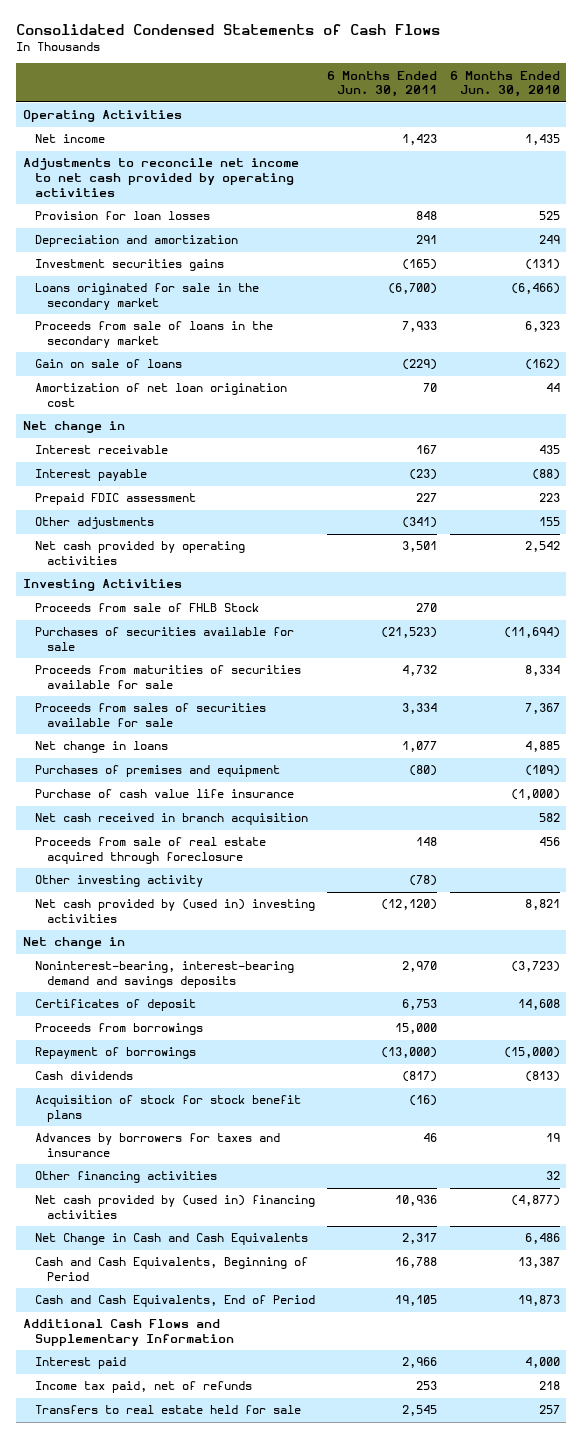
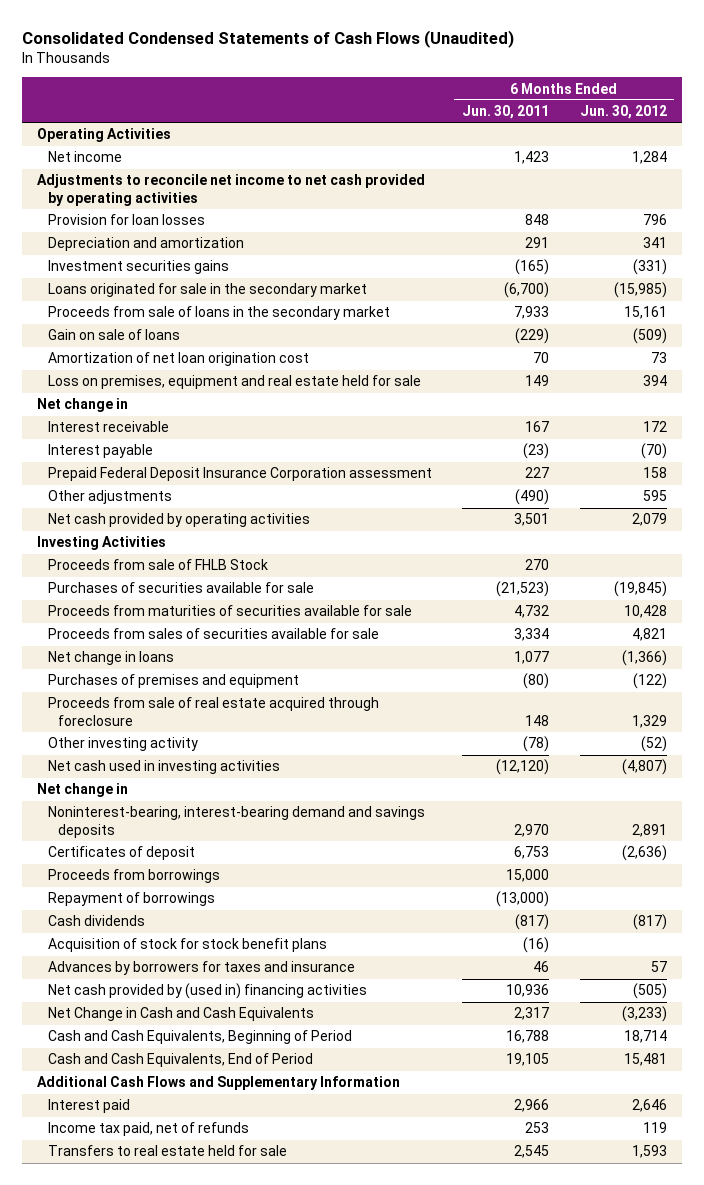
- Consolidated Condensed Statements of Cash Flows
+ Consolidated Condensed Statements of Cash Flows (Unaudited)
- | 6 Months Ended Jun. 30, 2011 | 6 Months Ended Jun. 30, 2010
+ | 6 Months Ended Jun. 30, 2011 | 6 Months Ended Jun. 30, 2012
+ Loss on premises, equipment and real estate held for sale | 149 | 394
- Prepaid FDIC assessment | 227 | 223
- Other adjustments | (341) | 155
+ Prepaid Federal Deposit Insurance Corporation assessment | 227 | 158
+ Other adjustments | (490) | 595
- Purchase of cash value life insurance | | (1,000)
- Net cash received in branch acquisition | | 582
- Net cash provided by (used in) investing activities | (12,120) | 8,821
+ Net cash used in investing activities | (12,120) | (4,807)
- Other financing activities | | 32

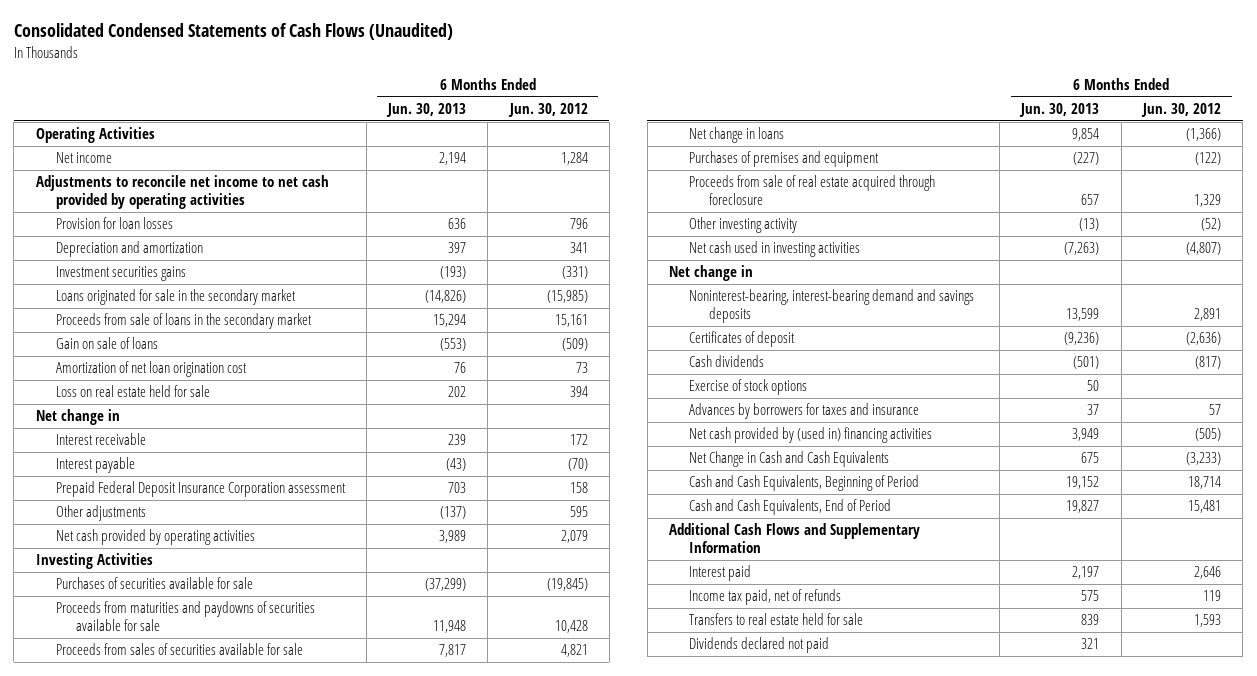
- | 6 Months Ended Jun. 30, 2011 | 6 Months Ended Jun. 30, 2012
+ | 6 Months Ended Jun. 30, 2013 | 6 Months Ended Jun. 30, 2012
- Loss on premises, equipment and real estate held for sale | 149 | 394
+ Loss on real estate held for sale | 202 | 394
- Proceeds from sale of FHLB Stock | 270 |
- Proceeds from maturities of securities available for sale | 4,732 | 10,428
+ Proceeds from maturities and paydowns of securities available for sale | 11,948 | 10,428
- Proceeds from borrowings | 15,000 |
- Repayment of borrowings | (13,000) |
- Acquisition of stock for stock benefit plans | (16) |
+ Exercise of stock options | 50 |
+ Dividends declared not paid | 321 |

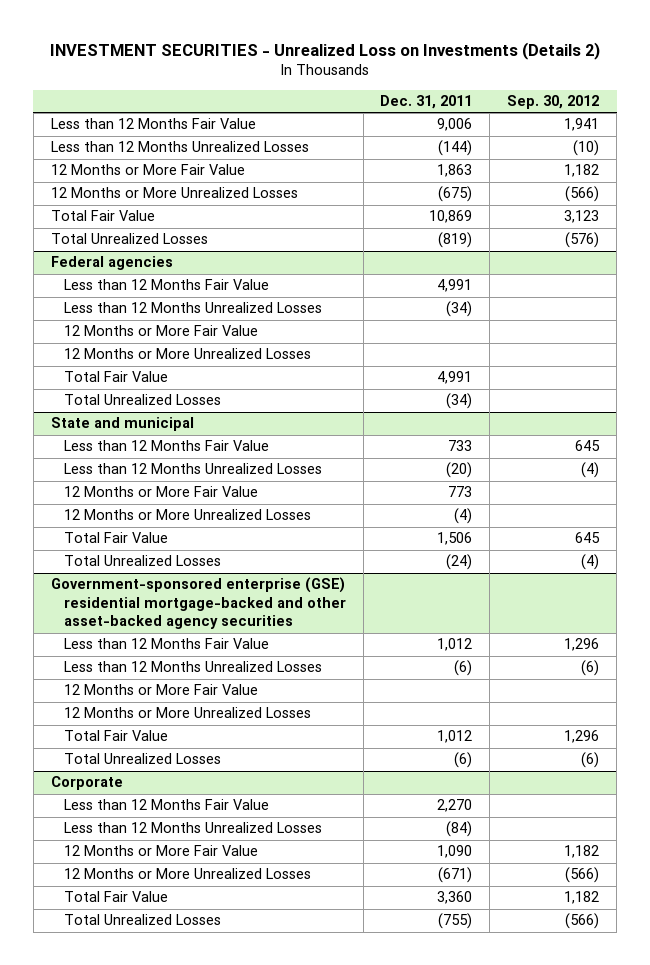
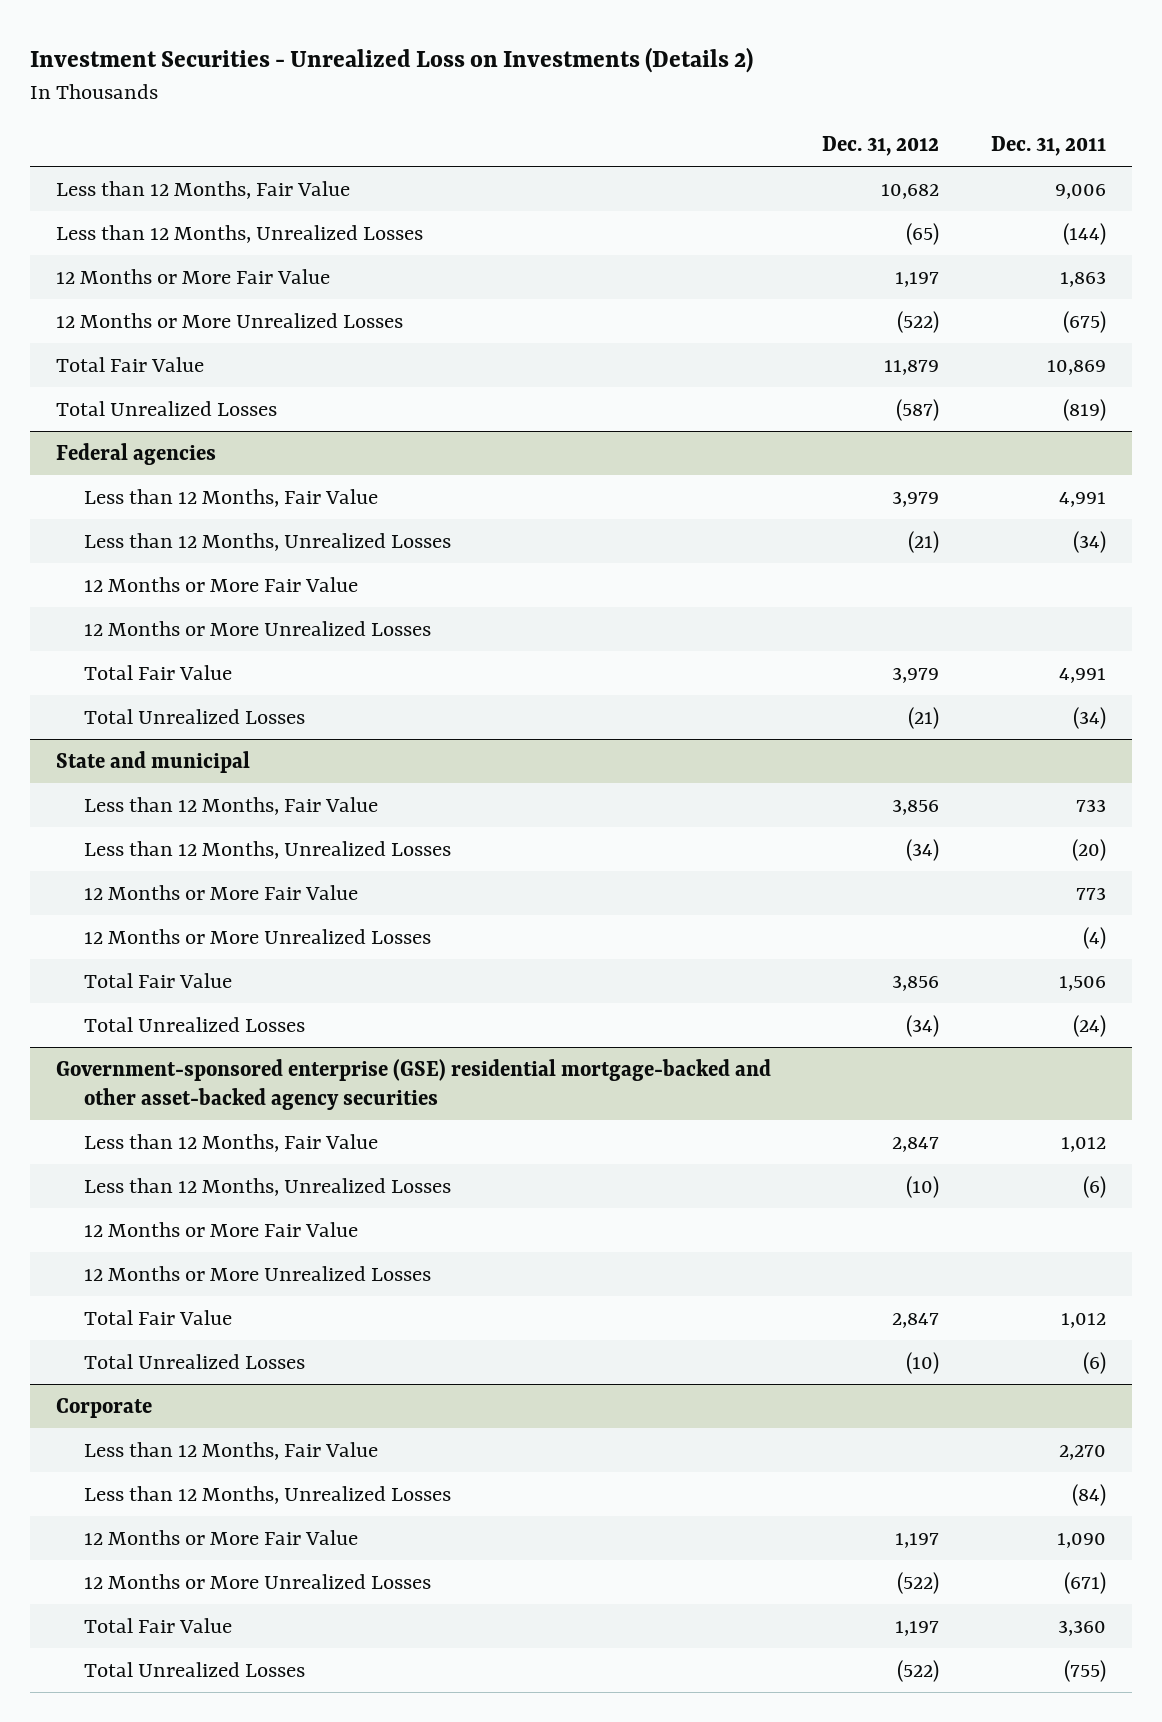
- INVESTMENT SECURITIES - Unrealized Loss on Investments (Details 2)
+ Investment Securities - Unrealized Loss on Investments (Details 2)
- | Dec. 31, 2011 | Sep. 30, 2012
+ | Dec. 31, 2012 | Dec. 31, 2011
- Less than 12 Months Fair Value | 9,006 | 1,941
- Less than 12 Months Unrealized Losses | (144) | (10)
+ Less than 12 Months, Fair Value | 10,682 | 9,006
+ Less than 12 Months, Unrealized Losses | (65) | (144)
@ Federal agencies
- Less than 12 Months Fair Value | 4,991 |
- Less than 12 Months Unrealized Losses | (34) |
+ Less than 12 Months, Fair Value | 3,979 | 4,991
+ Less than 12 Months, Unrealized Losses | (21) | (34)
@ State and municipal
- Less than 12 Months Fair Value | 733 | 645
- Less than 12 Months Unrealized Losses | (20) | (4)
+ Less than 12 Months, Fair Value | 3,856 | 733
+ Less than 12 Months, Unrealized Losses | (34) | (20)
@ Government-sponsored enterprise (GSE) residential mortgage-backed and other asset-backed agency securities
- Less than 12 Months Fair Value | 1,012 | 1,296
- Less than 12 Months Unrealized Losses | (6) | (6)
+ Less than 12 Months, Fair Value | 2,847 | 1,012
+ Less than 12 Months, Unrealized Losses | (10) | (6)
@ Corporate
- Less than 12 Months Fair Value | 2,270 |
- Less than 12 Months Unrealized Losses | (84) |
+ Less than 12 Months, Fair Value | | 2,270
+ Less than 12 Months, Unrealized Losses | | (84)

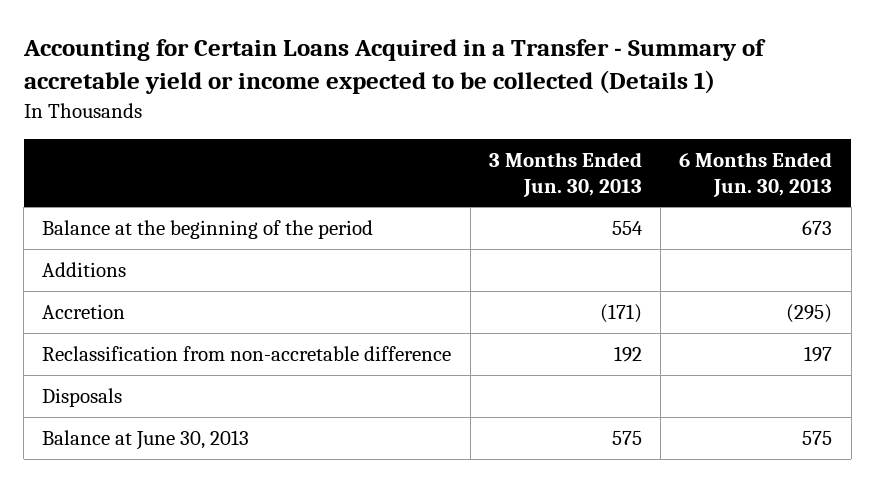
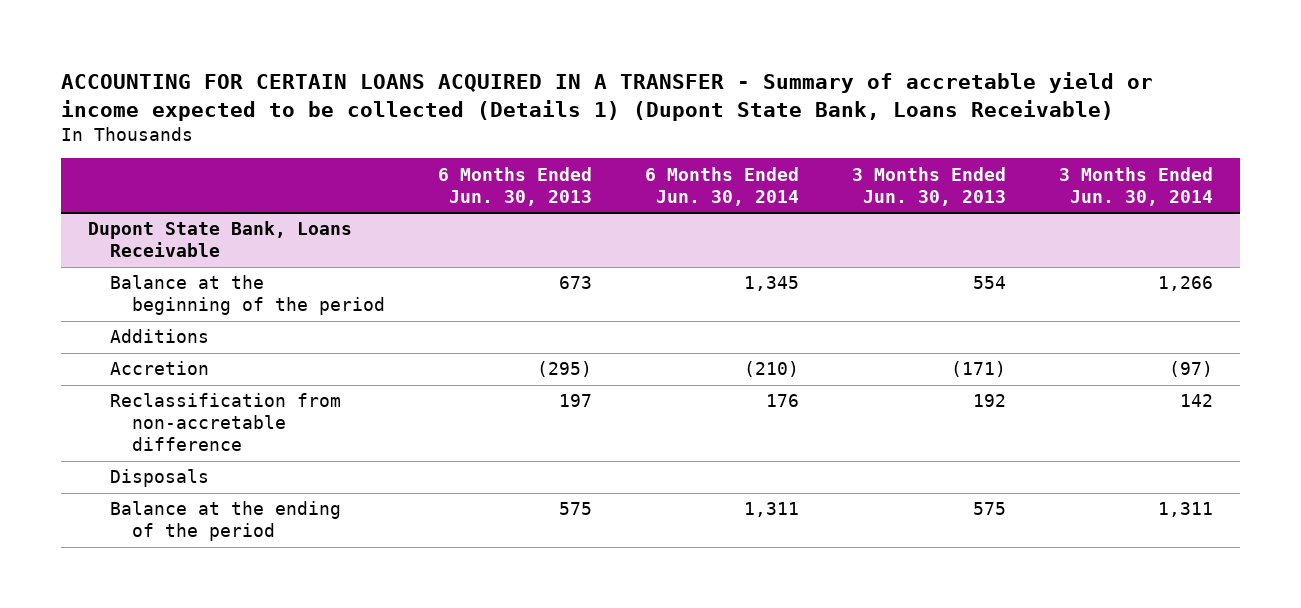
- Accounting for Certain Loans Acquired in a Transfer - Summary of accretable yield or income expected to be collected (Details 1)
+ ACCOUNTING FOR CERTAIN LOANS ACQUIRED IN A TRANSFER - Summary of accretable yield or income expected to be collected (Details 1) (Dupont State Bank, Loans Receivable)
- | 3 Months Ended Jun. 30, 2013 | 6 Months Ended Jun. 30, 2013
+ | 6 Months Ended Jun. 30, 2013 | 6 Months Ended Jun. 30, 2014 | 3 Months Ended Jun. 30, 2013 | 3 Months Ended Jun. 30, 2014
+ Dupont State Bank, Loans Receivable
- Balance at June 30, 2013 | 575 | 575
+ Balance at the ending of the period | 575 | 1,311 | 575 | 1,311

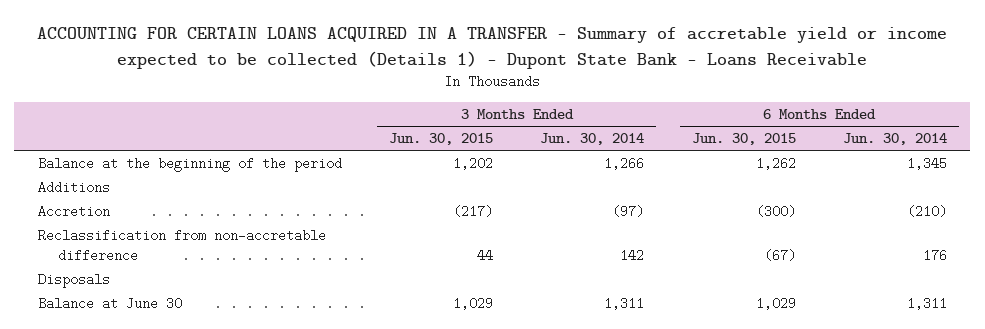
- ACCOUNTING FOR CERTAIN LOANS ACQUIRED IN A TRANSFER - Summary of accretable yield or income expected to be collected (Details 1) (Dupont State Bank, Loans Receivable)
+ ACCOUNTING FOR CERTAIN LOANS ACQUIRED IN A TRANSFER - Summary of accretable yield or income expected to be collected (Details 1) - Dupont State Bank - Loans Receivable
- | 6 Months Ended Jun. 30, 2013 | 6 Months Ended Jun. 30, 2014 | 3 Months Ended Jun. 30, 2013 | 3 Months Ended Jun. 30, 2014
+ | 3 Months Ended Jun. 30, 2015 | 3 Months Ended Jun. 30, 2014 | 6 Months Ended Jun. 30, 2015 | 6 Months Ended Jun. 30, 2014
- Dupont State Bank, Loans Receivable
- Balance at the ending of the period | 575 | 1,311 | 575 | 1,311
+ Balance at June 30 | 1,029 | 1,311 | 1,029 | 1,311

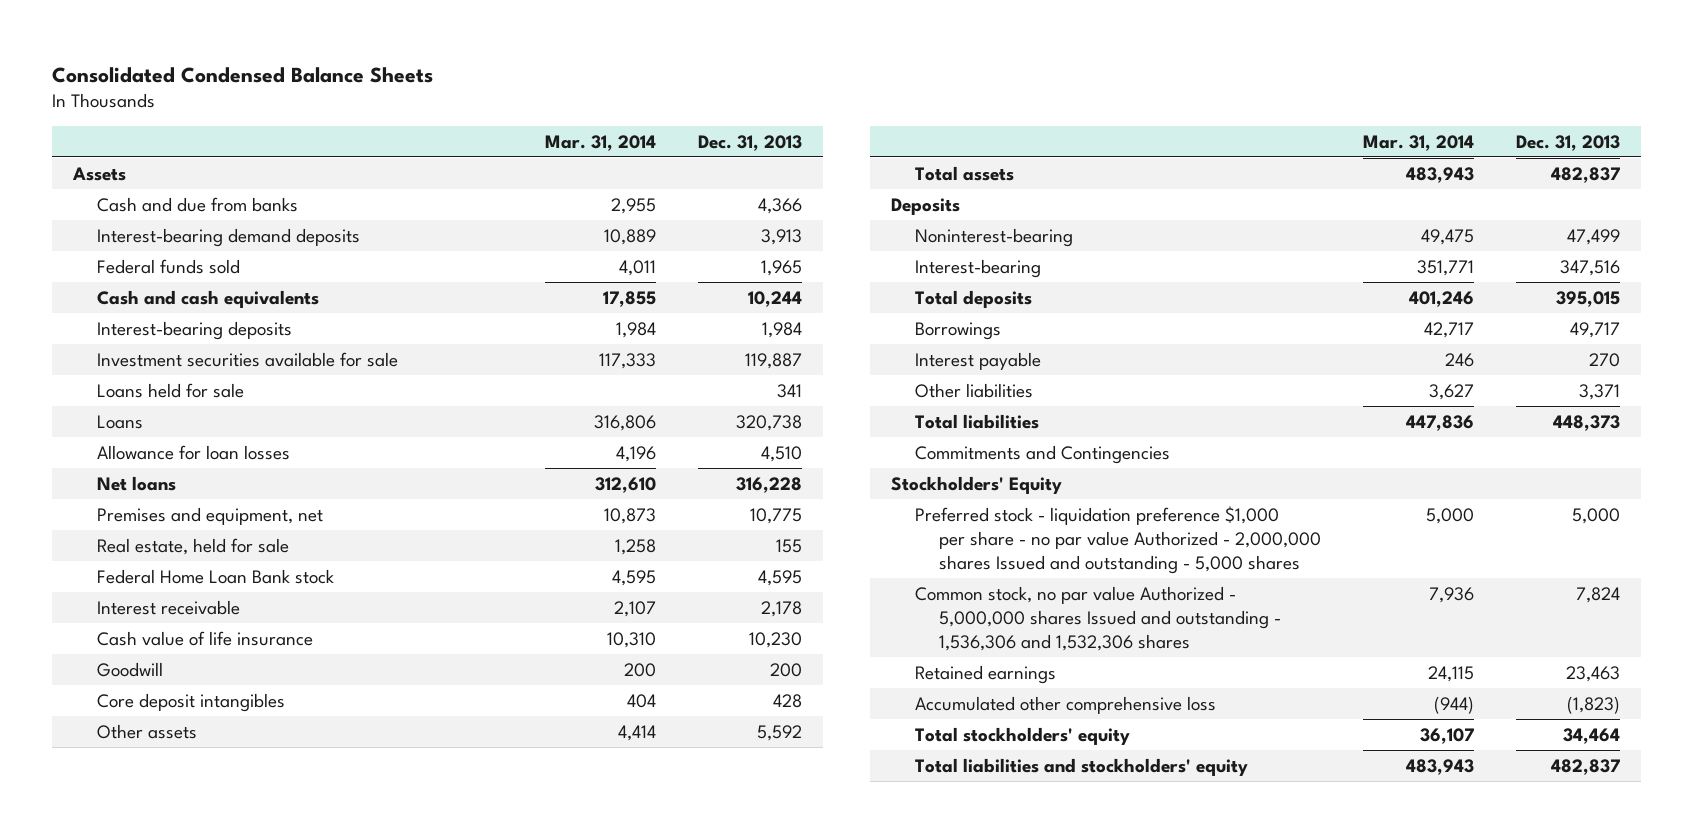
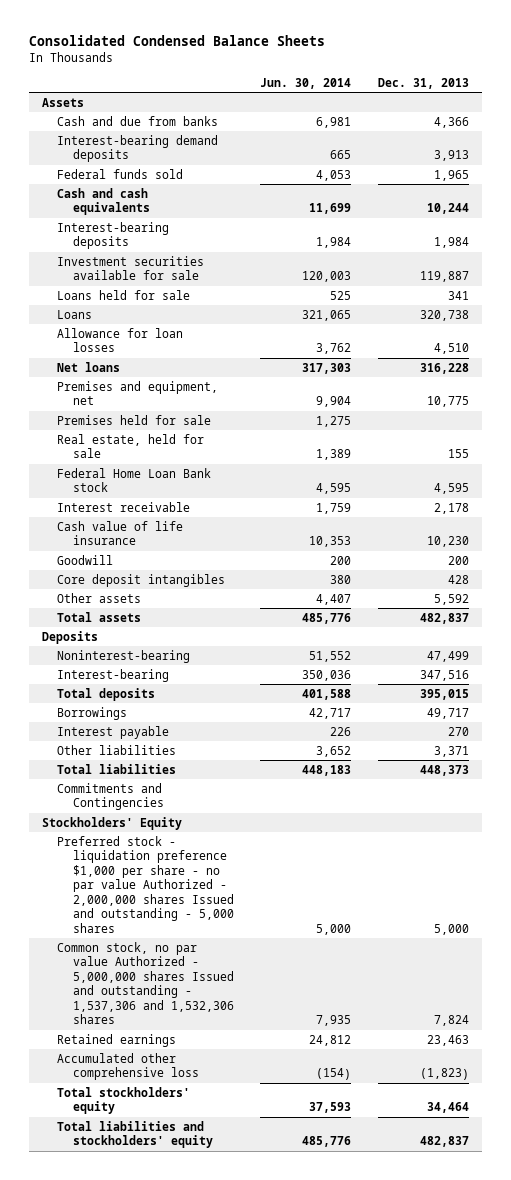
- | Mar. 31, 2014 | Dec. 31, 2013
+ | Jun. 30, 2014 | Dec. 31, 2013
+ Premises held for sale | 1,275 |
- Common stock, no par value Authorized - 5,000,000 shares Issued and outstanding - 1,536,306 and 1,532,306 shares | 7,936 | 7,824
+ Common stock, no par value Authorized - 5,000,000 shares Issued and outstanding - 1,537,306 and 1,532,306 shares | 7,935 | 7,824

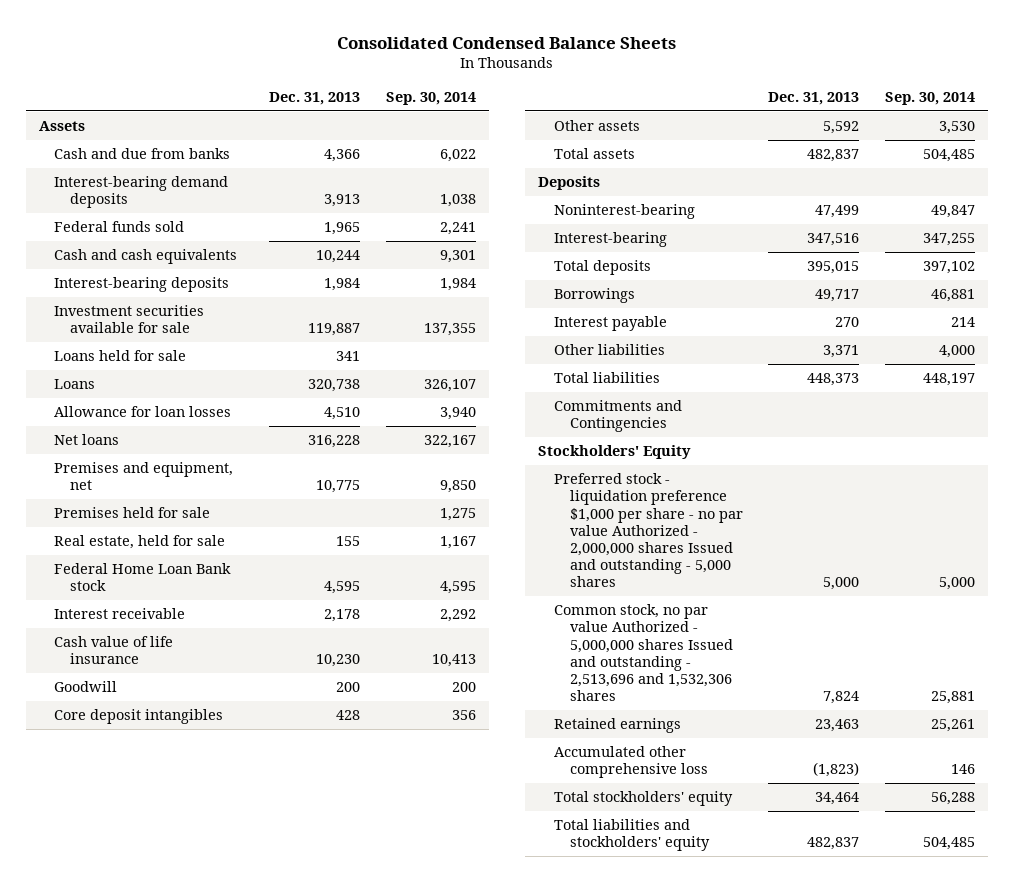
- | Jun. 30, 2014 | Dec. 31, 2013
+ | Dec. 31, 2013 | Sep. 30, 2014
- Common stock, no par value Authorized - 5,000,000 shares Issued and outstanding - 1,537,306 and 1,532,306 shares | 7,935 | 7,824
+ Common stock, no par value Authorized - 5,000,000 shares Issued and outstanding - 2,513,696 and 1,532,306 shares | 7,824 | 25,881

